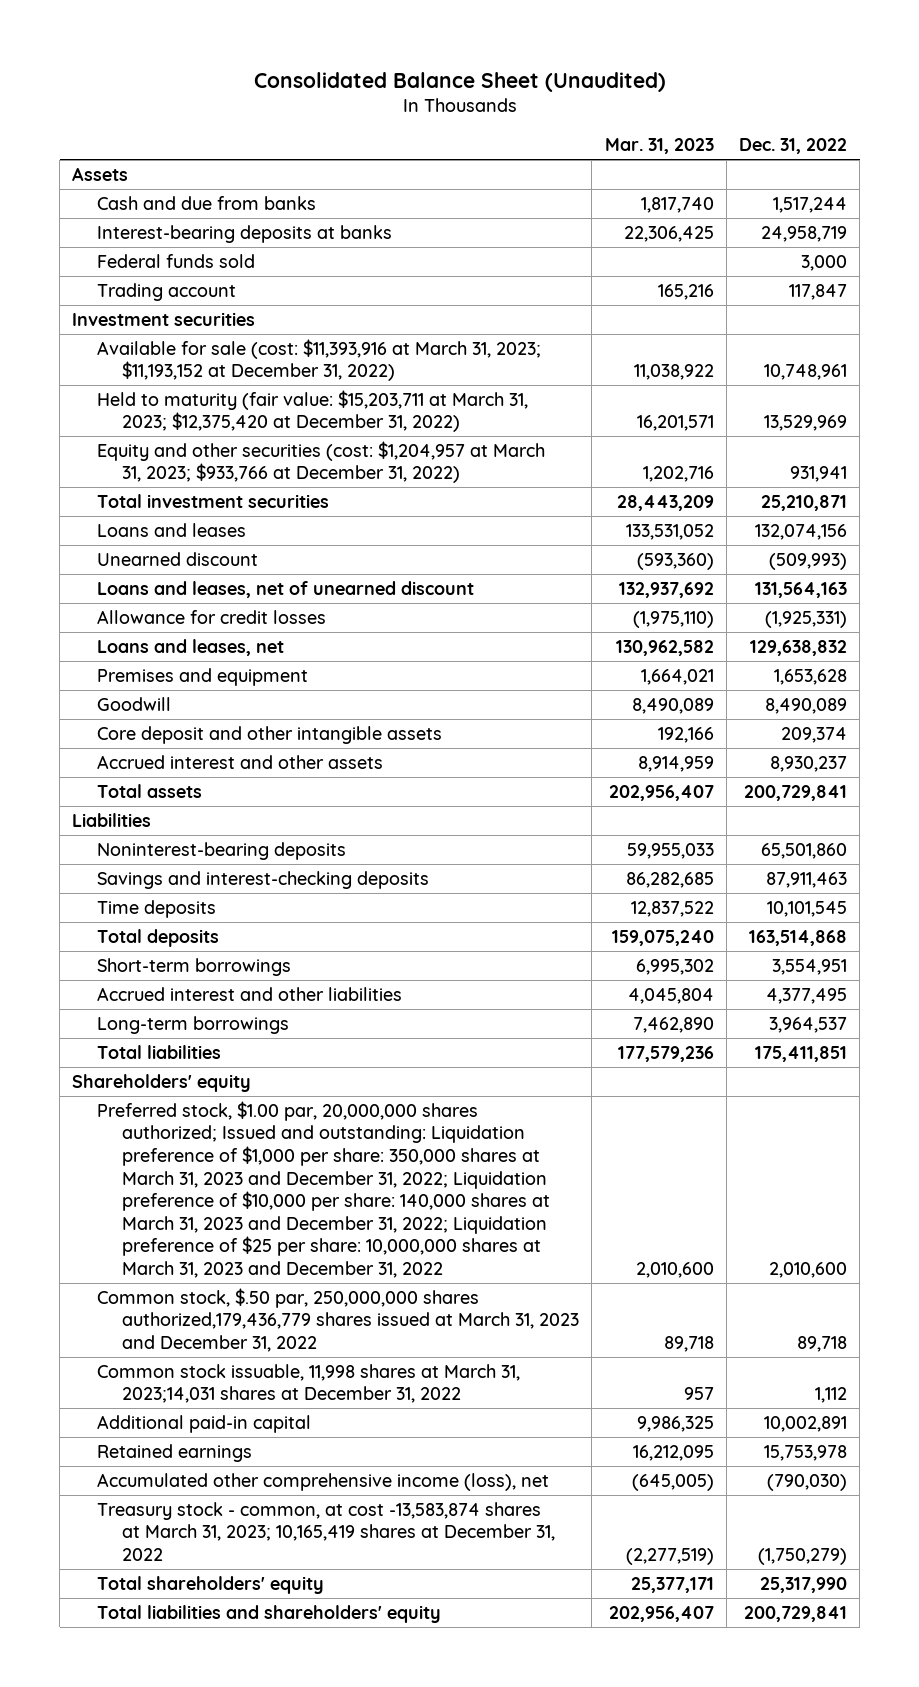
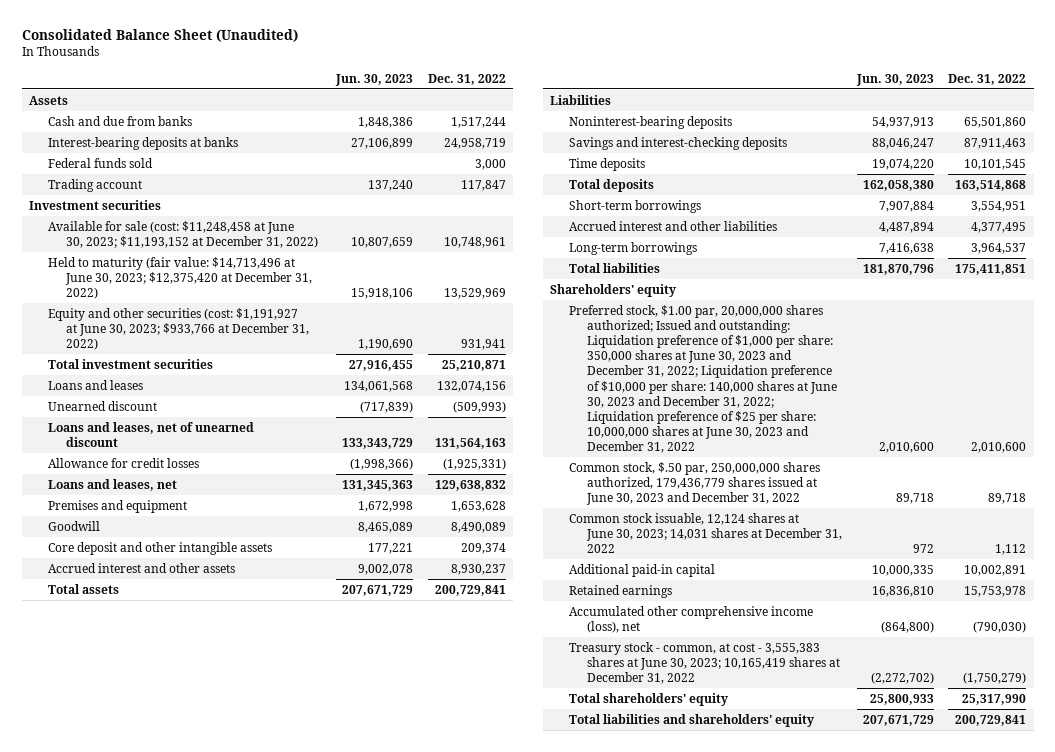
- | Mar. 31, 2023 | Dec. 31, 2022
+ | Jun. 30, 2023 | Dec. 31, 2022
- Available for sale (cost: $11,393,916 at March 31, 2023; $11,193,152 at December 31, 2022) | 11,038,922 | 10,748,961
- Held to maturity (fair value: $15,203,711 at March 31, 2023; $12,375,420 at December 31, 2022) | 16,201,571 | 13,529,969
- Equity and other securities (cost: $1,204,957 at March 31, 2023; $933,766 at December 31, 2022) | 1,202,716 | 931,941
+ Available for sale (cost: $11,248,458 at June 30, 2023; $11,193,152 at December 31, 2022) | 10,807,659 | 10,748,961
+ Held to maturity (fair value: $14,713,496 at June 30, 2023; $12,375,420 at December 31, 2022) | 15,918,106 | 13,529,969
+ Equity and other securities (cost: $1,191,927 at June 30, 2023; $933,766 at December 31, 2022) | 1,190,690 | 931,941
- Preferred stock, $1.00 par, 20,000,000 shares authorized; Issued and outstanding: Liquidation preference of $1,000 per share: 350,000 shares at March 31, 2023 and December 31, 2022; Liquidation preference of $10,000 per share: 140,000 shares at March 31, 2023 and December 31, 2022; Liquidation preference of $25 per share: 10,000,000 shares at March 31, 2023 and December 31, 2022 | 2,010,600 | 2,010,600
- Common stock, $.50 par, 250,000,000 shares authorized,179,436,779 shares issued at March 31, 2023 and December 31, 2022 | 89,718 | 89,718
- Common stock issuable, 11,998 shares at March 31, 2023;14,031 shares at December 31, 2022 | 957 | 1,112
+ Preferred stock, $1.00 par, 20,000,000 shares authorized; Issued and outstanding: Liquidation preference of $1,000 per share: 350,000 shares at June 30, 2023 and December 31, 2022; Liquidation preference of $10,000 per share: 140,000 shares at June 30, 2023 and December 31, 2022; Liquidation preference of $25 per share: 10,000,000 shares at June 30, 2023 and December 31, 2022 | 2,010,600 | 2,010,600
+ Common stock, $.50 par, 250,000,000 shares authorized, 179,436,779 shares issued at June 30, 2023 and December 31, 2022 | 89,718 | 89,718
+ Common stock issuable, 12,124 shares at June 30, 2023; 14,031 shares at December 31, 2022 | 972 | 1,112
- Treasury stock - common, at cost -13,583,874 shares at March 31, 2023; 10,165,419 shares at December 31, 2022 | (2,277,519) | (1,750,279)
+ Treasury stock - common, at cost - 3,555,383 shares at June 30, 2023; 10,165,419 shares at December 31, 2022 | (2,272,702) | (1,750,279)

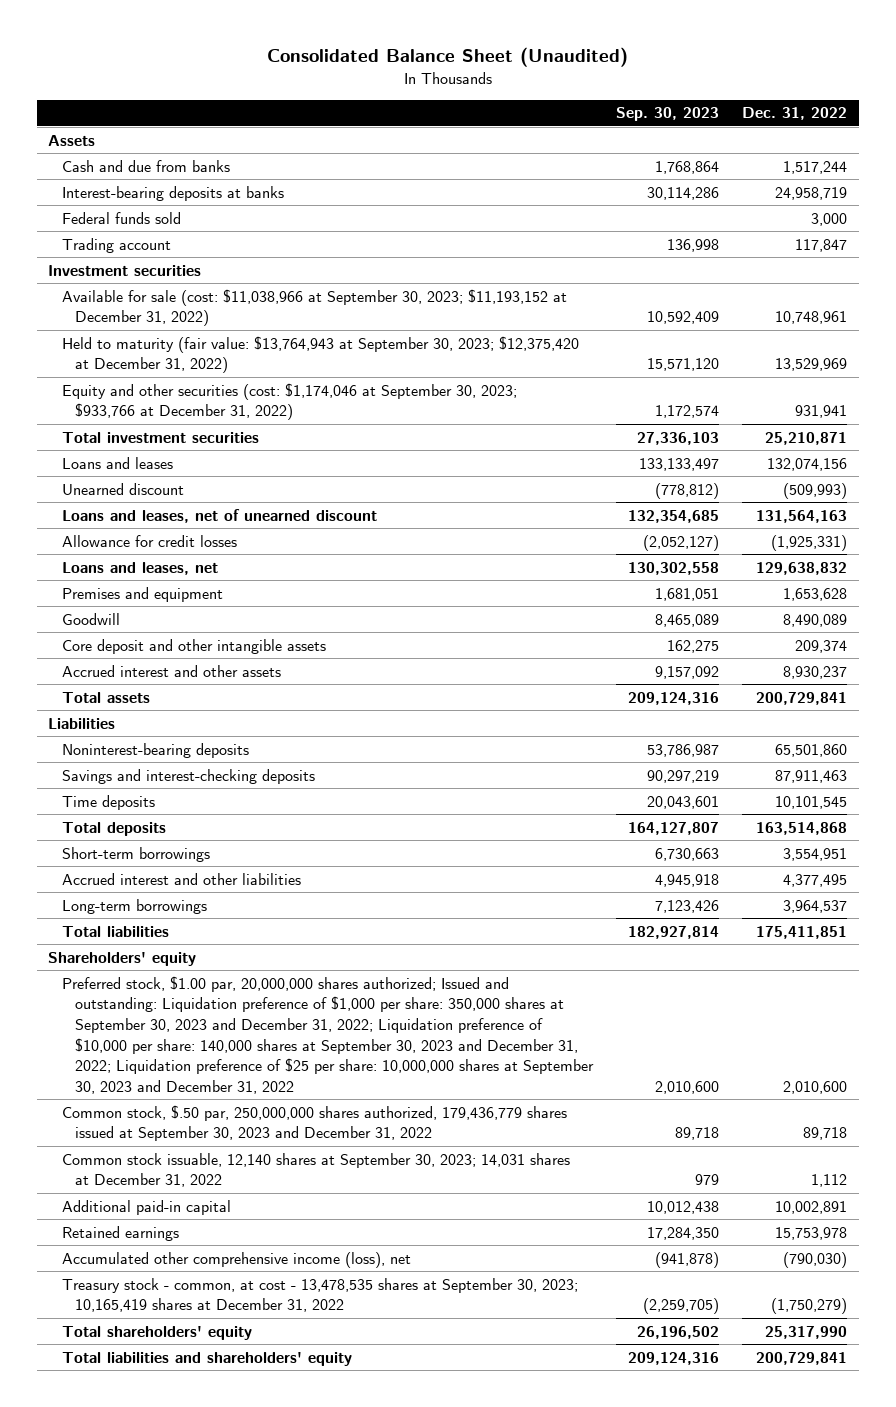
- | Jun. 30, 2023 | Dec. 31, 2022
+ | Sep. 30, 2023 | Dec. 31, 2022
- Available for sale (cost: $11,248,458 at June 30, 2023; $11,193,152 at December 31, 2022) | 10,807,659 | 10,748,961
- Held to maturity (fair value: $14,713,496 at June 30, 2023; $12,375,420 at December 31, 2022) | 15,918,106 | 13,529,969
- Equity and other securities (cost: $1,191,927 at June 30, 2023; $933,766 at December 31, 2022) | 1,190,690 | 931,941
+ Available for sale (cost: $11,038,966 at September 30, 2023; $11,193,152 at December 31, 2022) | 10,592,409 | 10,748,961
+ Held to maturity (fair value: $13,764,943 at September 30, 2023; $12,375,420 at December 31, 2022) | 15,571,120 | 13,529,969
+ Equity and other securities (cost: $1,174,046 at September 30, 2023; $933,766 at December 31, 2022) | 1,172,574 | 931,941
- Preferred stock, $1.00 par, 20,000,000 shares authorized; Issued and outstanding: Liquidation preference of $1,000 per share: 350,000 shares at June 30, 2023 and December 31, 2022; Liquidation preference of $10,000 per share: 140,000 shares at June 30, 2023 and December 31, 2022; Liquidation preference of $25 per share: 10,000,000 shares at June 30, 2023 and December 31, 2022 | 2,010,600 | 2,010,600
- Common stock, $.50 par, 250,000,000 shares authorized, 179,436,779 shares issued at June 30, 2023 and December 31, 2022 | 89,718 | 89,718
- Common stock issuable, 12,124 shares at June 30, 2023; 14,031 shares at December 31, 2022 | 972 | 1,112
+ Preferred stock, $1.00 par, 20,000,000 shares authorized; Issued and outstanding: Liquidation preference of $1,000 per share: 350,000 shares at September 30, 2023 and December 31, 2022; Liquidation preference of $10,000 per share: 140,000 shares at September 30, 2023 and December 31, 2022; Liquidation preference of $25 per share: 10,000,000 shares at September 30, 2023 and December 31, 2022 | 2,010,600 | 2,010,600
+ Common stock, $.50 par, 250,000,000 shares authorized, 179,436,779 shares issued at September 30, 2023 and December 31, 2022 | 89,718 | 89,718
+ Common stock issuable, 12,140 shares at September 30, 2023; 14,031 shares at December 31, 2022 | 979 | 1,112
- Treasury stock - common, at cost - 3,555,383 shares at June 30, 2023; 10,165,419 shares at December 31, 2022 | (2,272,702) | (1,750,279)
+ Treasury stock - common, at cost - 13,478,535 shares at September 30, 2023; 10,165,419 shares at December 31, 2022 | (2,259,705) | (1,750,279)

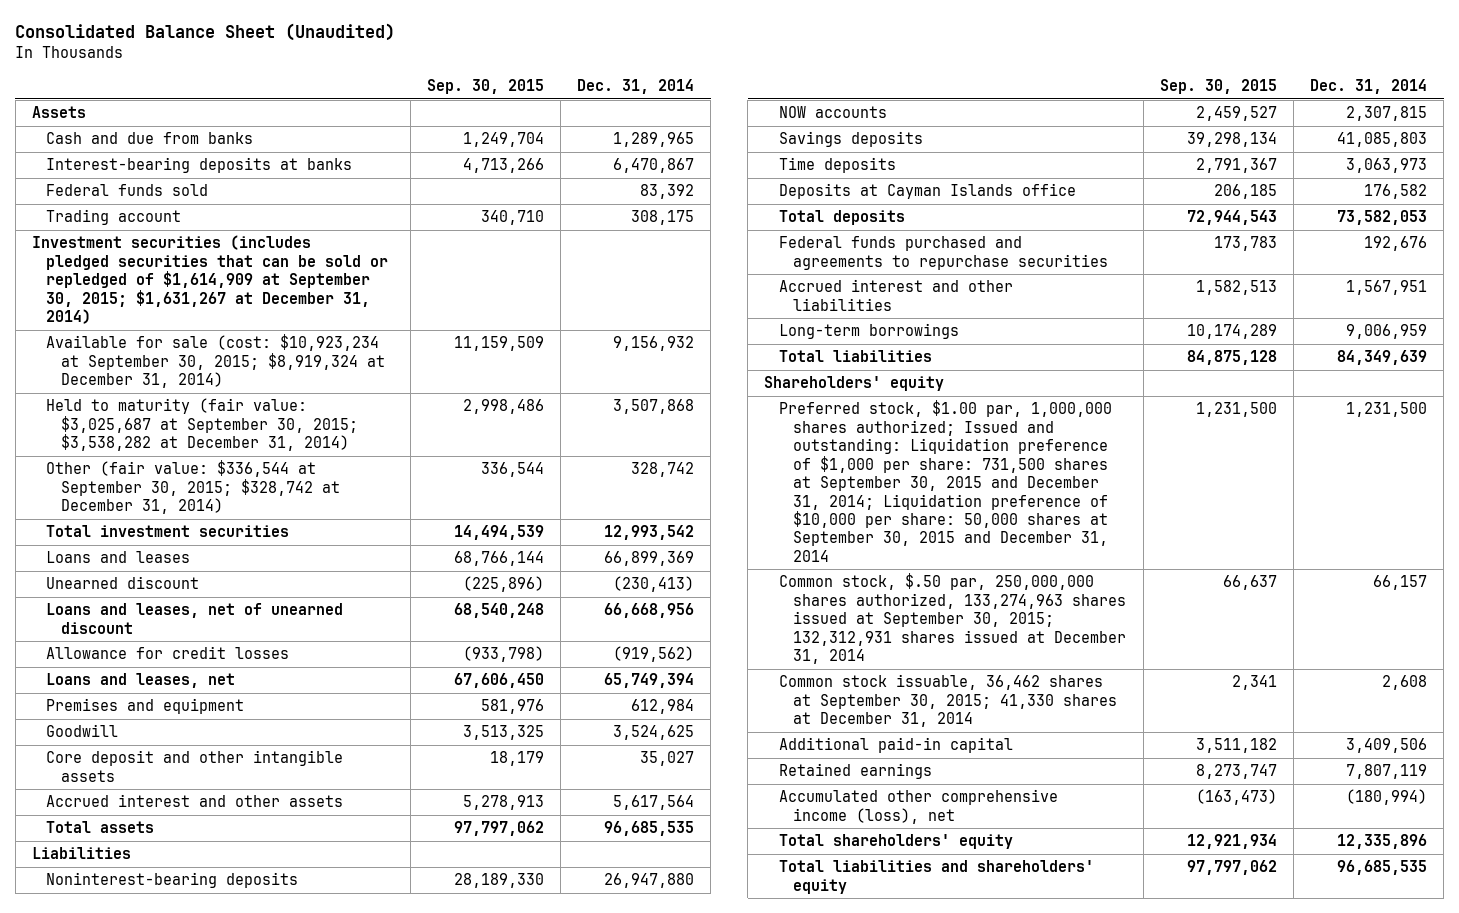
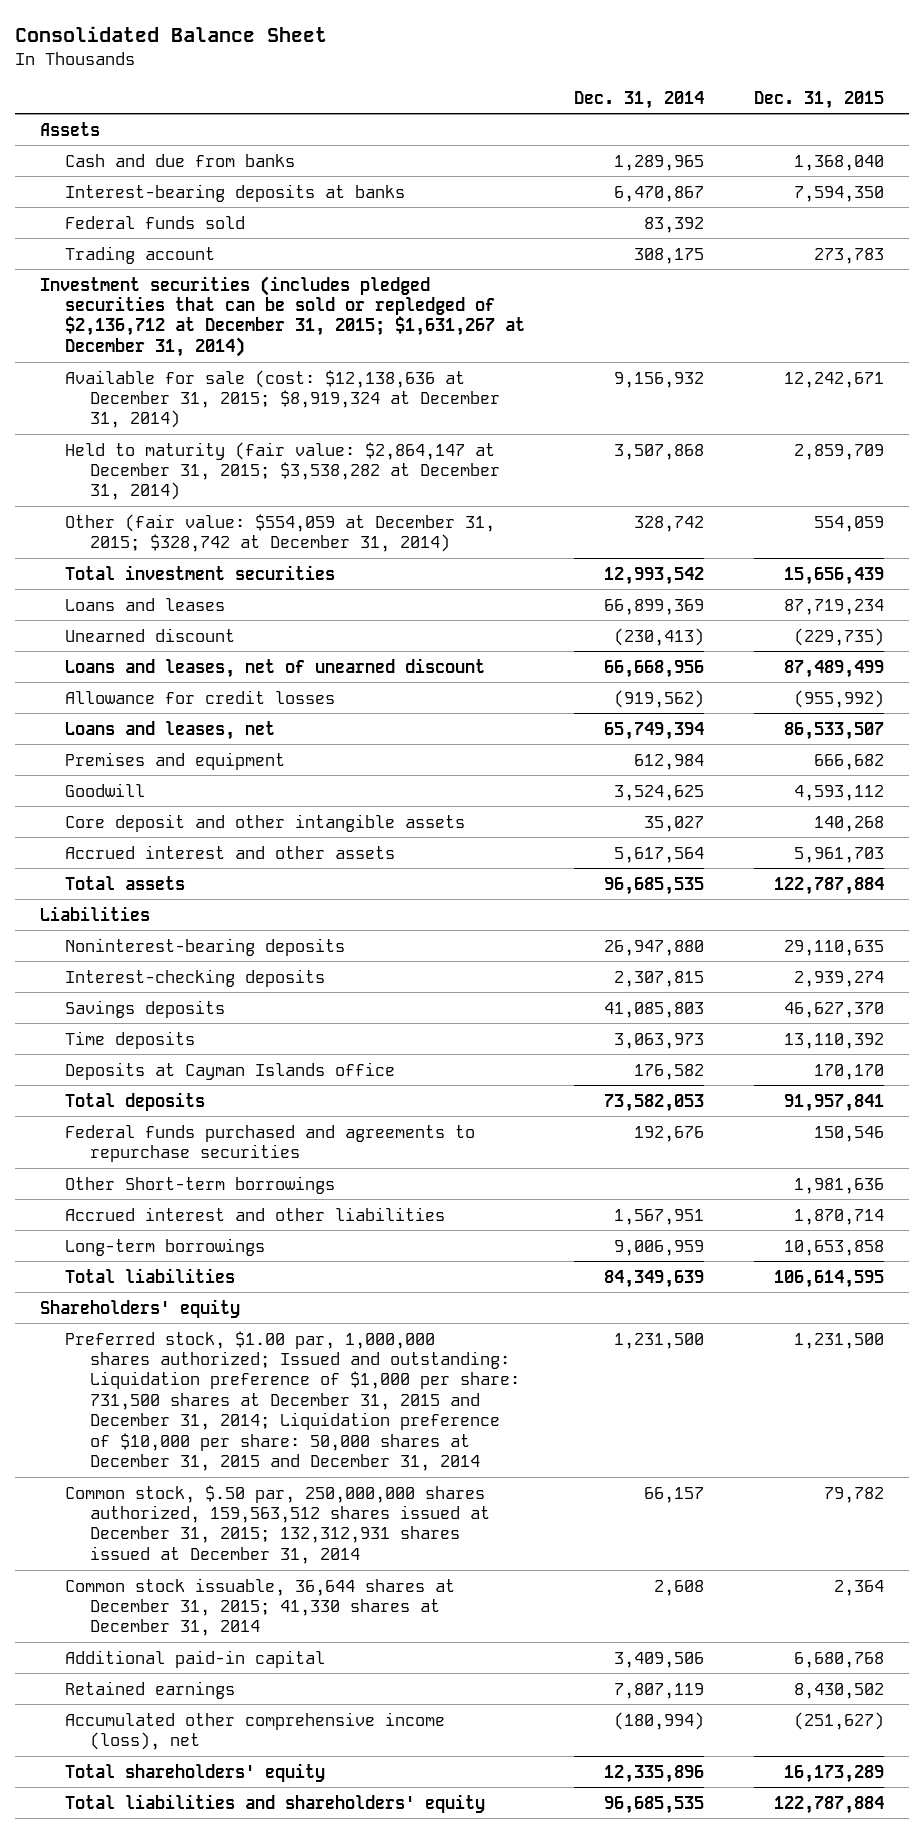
- Consolidated Balance Sheet (Unaudited)
+ Consolidated Balance Sheet
- | Sep. 30, 2015 | Dec. 31, 2014
+ | Dec. 31, 2014 | Dec. 31, 2015
- Investment securities (includes pledged securities that can be sold or repledged of $1,614,909 at September 30, 2015; $1,631,267 at December 31, 2014)
- Available for sale (cost: $10,923,234 at September 30, 2015; $8,919,324 at December 31, 2014) | 11,159,509 | 9,156,932
- Held to maturity (fair value: $3,025,687 at September 30, 2015; $3,538,282 at December 31, 2014) | 2,998,486 | 3,507,868
- Other (fair value: $336,544 at September 30, 2015; $328,742 at December 31, 2014) | 336,544 | 328,742
+ Investment securities (includes pledged securities that can be sold or repledged of $2,136,712 at December 31, 2015; $1,631,267 at December 31, 2014)
+ Available for sale (cost: $12,138,636 at December 31, 2015; $8,919,324 at December 31, 2014) | 9,156,932 | 12,242,671
+ Held to maturity (fair value: $2,864,147 at December 31, 2015; $3,538,282 at December 31, 2014) | 3,507,868 | 2,859,709
+ Other (fair value: $554,059 at December 31, 2015; $328,742 at December 31, 2014) | 328,742 | 554,059
- NOW accounts | 2,459,527 | 2,307,815
+ Interest-checking deposits | 2,307,815 | 2,939,274
+ Other Short-term borrowings | | 1,981,636
- Preferred stock, $1.00 par, 1,000,000 shares authorized; Issued and outstanding: Liquidation preference of $1,000 per share: 731,500 shares at September 30, 2015 and December 31, 2014; Liquidation preference of $10,000 per share: 50,000 shares at September 30, 2015 and December 31, 2014 | 1,231,500 | 1,231,500
- Common stock, $.50 par, 250,000,000 shares authorized, 133,274,963 shares issued at September 30, 2015; 132,312,931 shares issued at December 31, 2014 | 66,637 | 66,157
- Common stock issuable, 36,462 shares at September 30, 2015; 41,330 shares at December 31, 2014 | 2,341 | 2,608
+ Preferred stock, $1.00 par, 1,000,000 shares authorized; Issued and outstanding: Liquidation preference of $1,000 per share: 731,500 shares at December 31, 2015 and December 31, 2014; Liquidation preference of $10,000 per share: 50,000 shares at December 31, 2015 and December 31, 2014 | 1,231,500 | 1,231,500
+ Common stock, $.50 par, 250,000,000 shares authorized, 159,563,512 shares issued at December 31, 2015; 132,312,931 shares issued at December 31, 2014 | 66,157 | 79,782
+ Common stock issuable, 36,644 shares at December 31, 2015; 41,330 shares at December 31, 2014 | 2,608 | 2,364

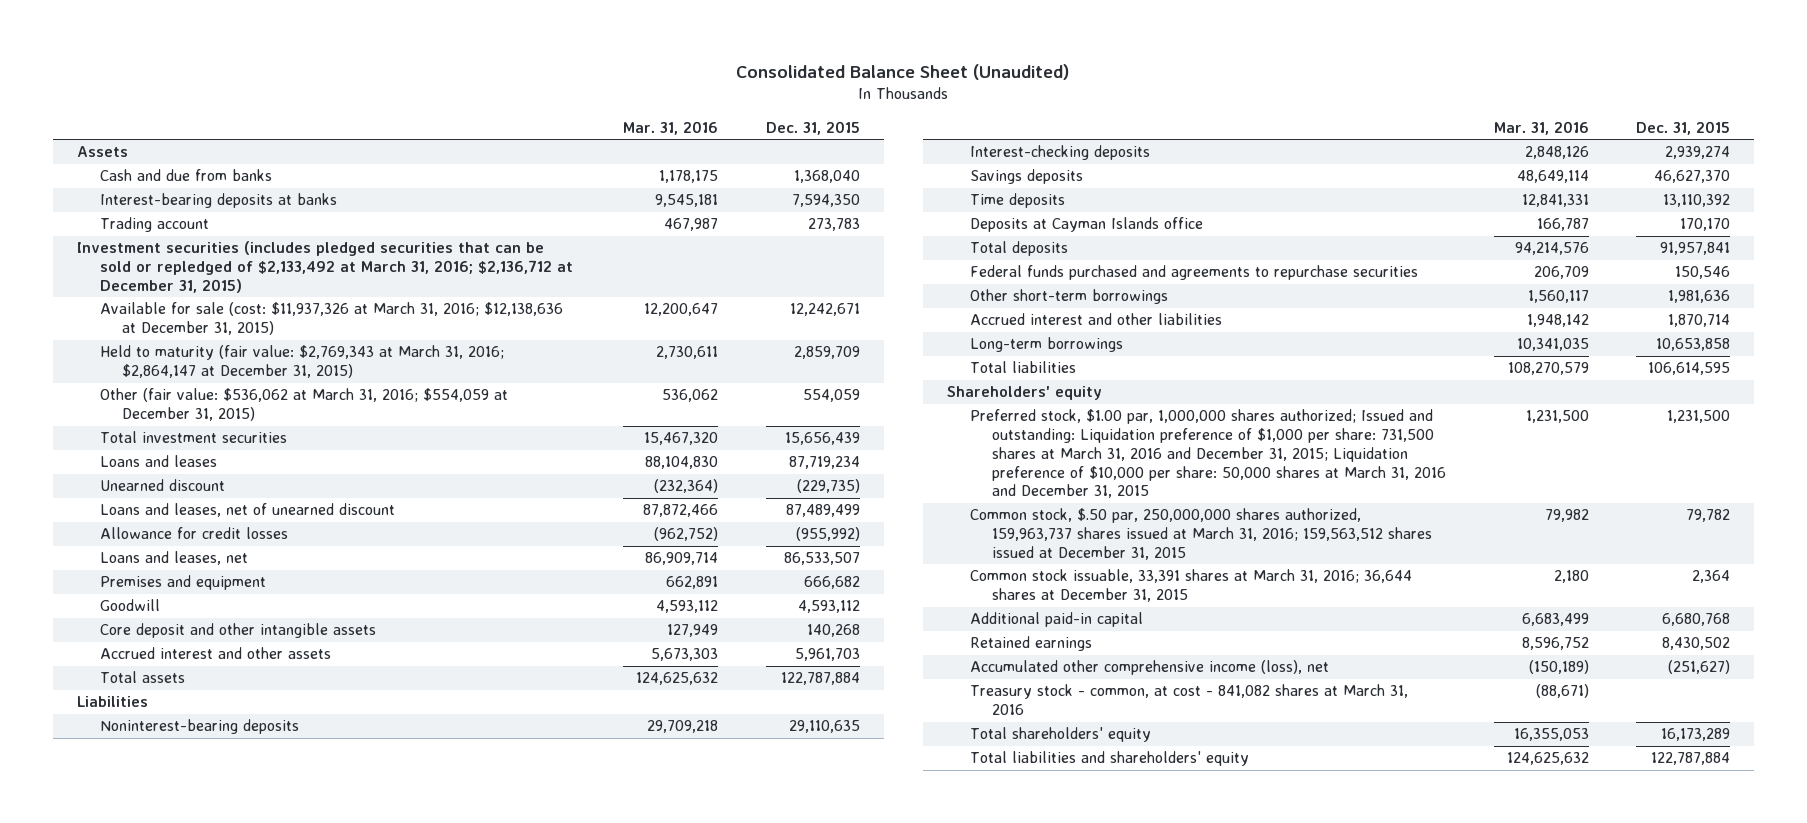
- Consolidated Balance Sheet
+ Consolidated Balance Sheet (Unaudited)
- | Dec. 31, 2014 | Dec. 31, 2015
+ | Mar. 31, 2016 | Dec. 31, 2015
- Federal funds sold | 83,392 |
- Investment securities (includes pledged securities that can be sold or repledged of $2,136,712 at December 31, 2015; $1,631,267 at December 31, 2014)
- Available for sale (cost: $12,138,636 at December 31, 2015; $8,919,324 at December 31, 2014) | 9,156,932 | 12,242,671
- Held to maturity (fair value: $2,864,147 at December 31, 2015; $3,538,282 at December 31, 2014) | 3,507,868 | 2,859,709
- Other (fair value: $554,059 at December 31, 2015; $328,742 at December 31, 2014) | 328,742 | 554,059
+ Investment securities (includes pledged securities that can be sold or repledged of $2,133,492 at March 31, 2016; $2,136,712 at December 31, 2015)
+ Available for sale (cost: $11,937,326 at March 31, 2016; $12,138,636 at December 31, 2015) | 12,200,647 | 12,242,671
+ Held to maturity (fair value: $2,769,343 at March 31, 2016; $2,864,147 at December 31, 2015) | 2,730,611 | 2,859,709
+ Other (fair value: $536,062 at March 31, 2016; $554,059 at December 31, 2015) | 536,062 | 554,059
- Other Short-term borrowings | | 1,981,636
+ Other short-term borrowings | 1,560,117 | 1,981,636
- Preferred stock, $1.00 par, 1,000,000 shares authorized; Issued and outstanding: Liquidation preference of $1,000 per share: 731,500 shares at December 31, 2015 and December 31, 2014; Liquidation preference of $10,000 per share: 50,000 shares at December 31, 2015 and December 31, 2014 | 1,231,500 | 1,231,500
- Common stock, $.50 par, 250,000,000 shares authorized, 159,563,512 shares issued at December 31, 2015; 132,312,931 shares issued at December 31, 2014 | 66,157 | 79,782
- Common stock issuable, 36,644 shares at December 31, 2015; 41,330 shares at December 31, 2014 | 2,608 | 2,364
+ Preferred stock, $1.00 par, 1,000,000 shares authorized; Issued and outstanding: Liquidation preference of $1,000 per share: 731,500 shares at March 31, 2016 and December 31, 2015; Liquidation preference of $10,000 per share: 50,000 shares at March 31, 2016 and December 31, 2015 | 1,231,500 | 1,231,500
+ Common stock, $.50 par, 250,000,000 shares authorized, 159,963,737 shares issued at March 31, 2016; 159,563,512 shares issued at December 31, 2015 | 79,982 | 79,782
+ Common stock issuable, 33,391 shares at March 31, 2016; 36,644 shares at December 31, 2015 | 2,180 | 2,364
+ Treasury stock - common, at cost - 841,082 shares at March 31, 2016 | (88,671) |

